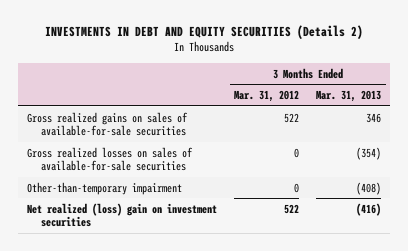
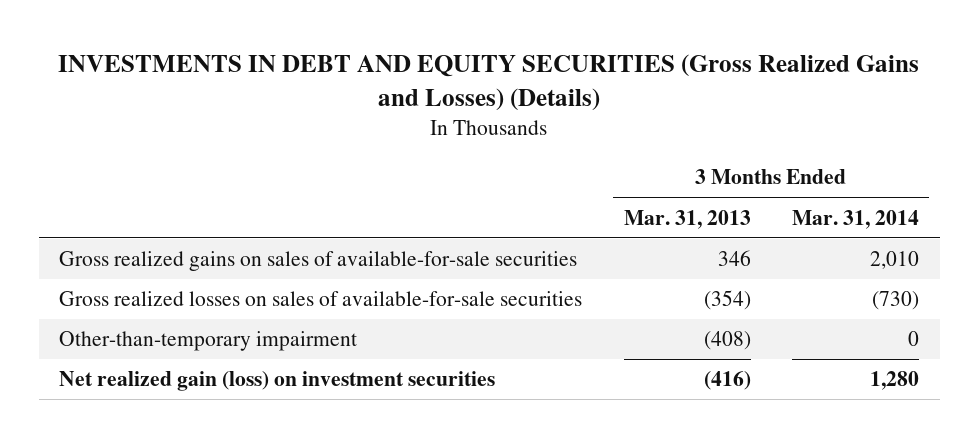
- INVESTMENTS IN DEBT AND EQUITY SECURITIES (Details 2)
+ INVESTMENTS IN DEBT AND EQUITY SECURITIES (Gross Realized Gains and Losses) (Details)
- | 3 Months Ended Mar. 31, 2012 | 3 Months Ended Mar. 31, 2013
+ | 3 Months Ended Mar. 31, 2013 | 3 Months Ended Mar. 31, 2014
- Net realized (loss) gain on investment securities | 522 | (416)
+ Net realized gain (loss) on investment securities | (416) | 1,280

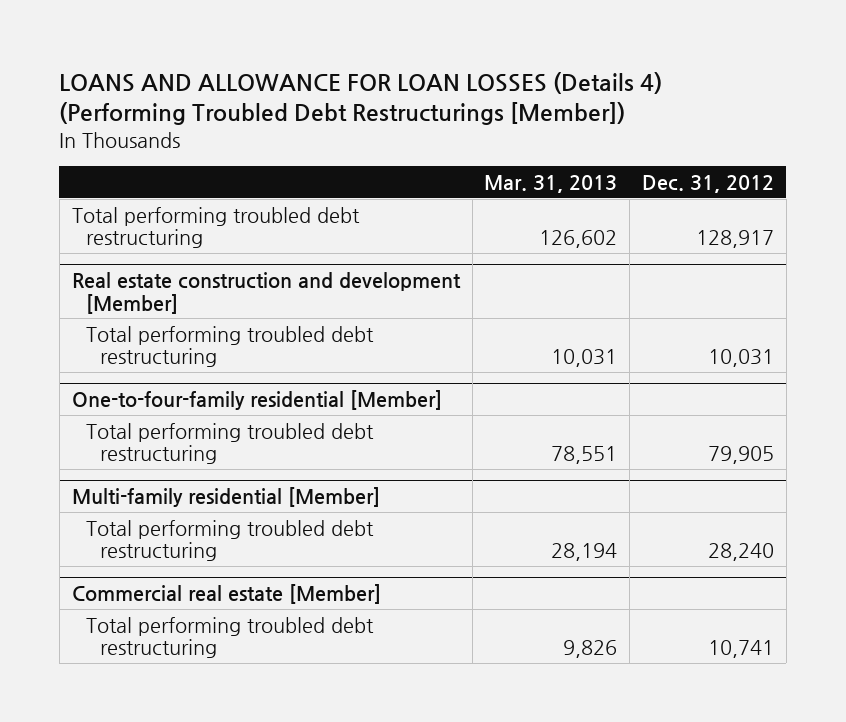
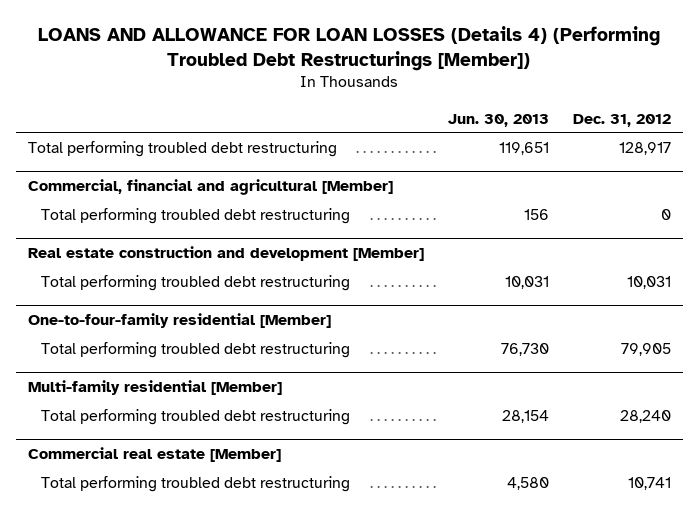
- | Mar. 31, 2013 | Dec. 31, 2012
+ | Jun. 30, 2013 | Dec. 31, 2012
+ Commercial, financial and agricultural [Member]
+ Total performing troubled debt restructuring | 156 | 0

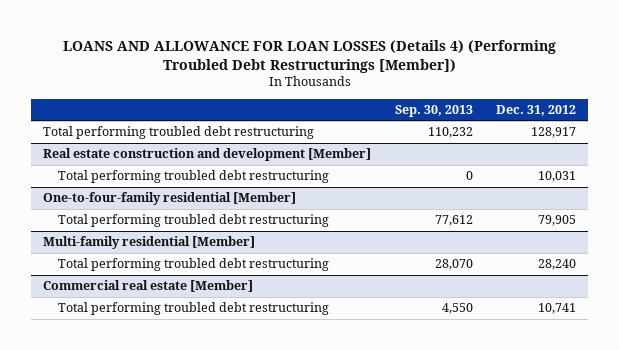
- | Jun. 30, 2013 | Dec. 31, 2012
+ | Sep. 30, 2013 | Dec. 31, 2012
- Commercial, financial and agricultural [Member]
- Total performing troubled debt restructuring | 156 | 0

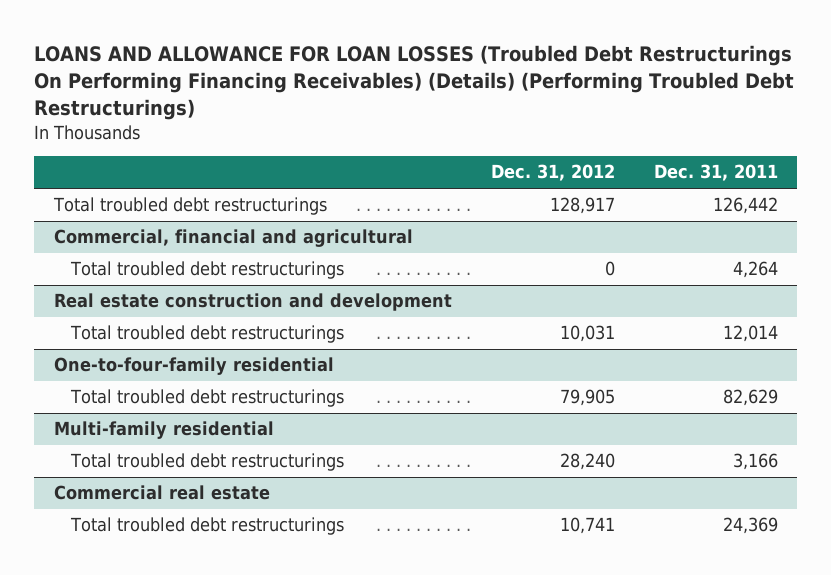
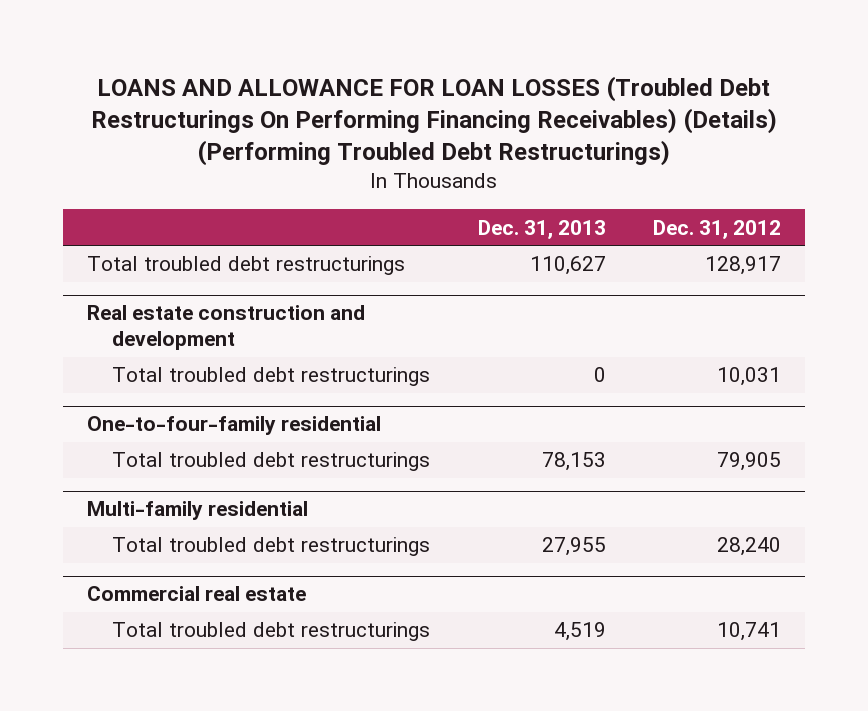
- | Dec. 31, 2012 | Dec. 31, 2011
+ | Dec. 31, 2013 | Dec. 31, 2012
- Commercial, financial and agricultural
- Total troubled debt restructurings | 0 | 4,264

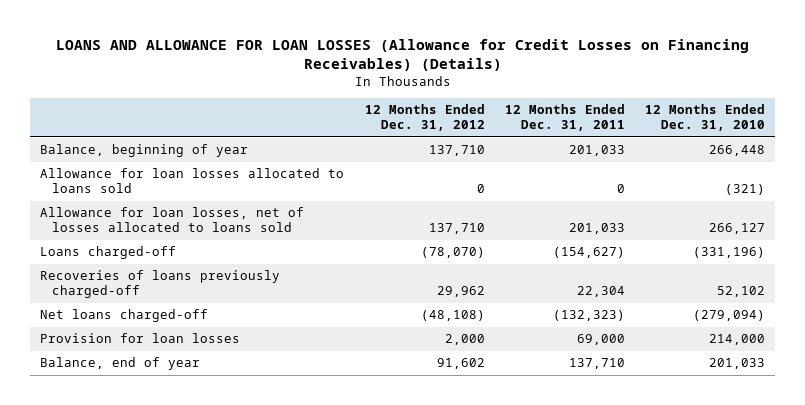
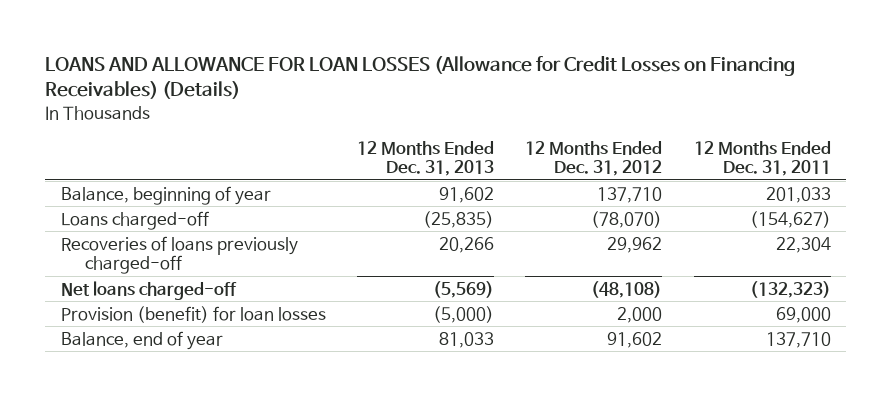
- | 12 Months Ended Dec. 31, 2012 | 12 Months Ended Dec. 31, 2011 | 12 Months Ended Dec. 31, 2010
+ | 12 Months Ended Dec. 31, 2013 | 12 Months Ended Dec. 31, 2012 | 12 Months Ended Dec. 31, 2011
- Allowance for loan losses allocated to loans sold | 0 | 0 | (321)
- Allowance for loan losses, net of losses allocated to loans sold | 137,710 | 201,033 | 266,127
- Provision for loan losses | 2,000 | 69,000 | 214,000
+ Provision (benefit) for loan losses | (5,000) | 2,000 | 69,000

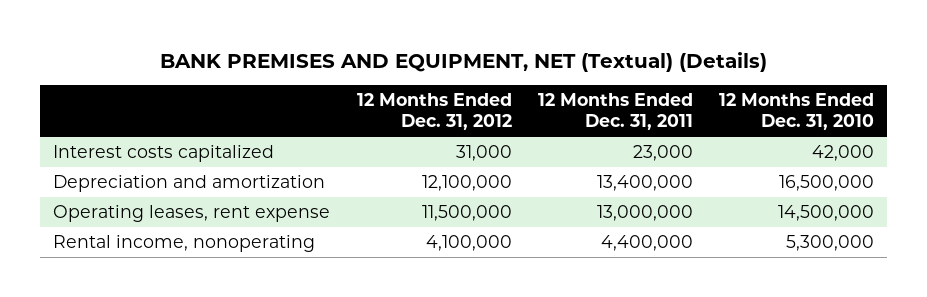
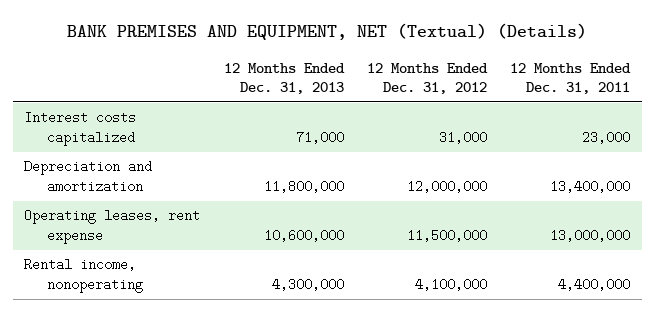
- | 12 Months Ended Dec. 31, 2012 | 12 Months Ended Dec. 31, 2011 | 12 Months Ended Dec. 31, 2010
+ | 12 Months Ended Dec. 31, 2013 | 12 Months Ended Dec. 31, 2012 | 12 Months Ended Dec. 31, 2011
- Depreciation and amortization | 12,100,000 | 13,400,000 | 16,500,000
+ Depreciation and amortization | 11,800,000 | 12,000,000 | 13,400,000

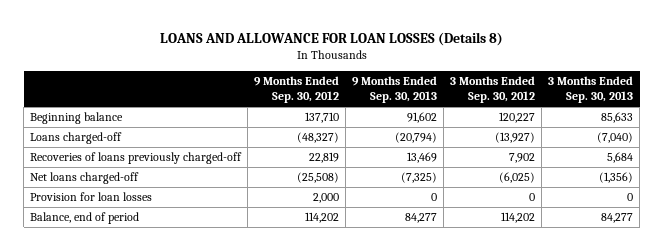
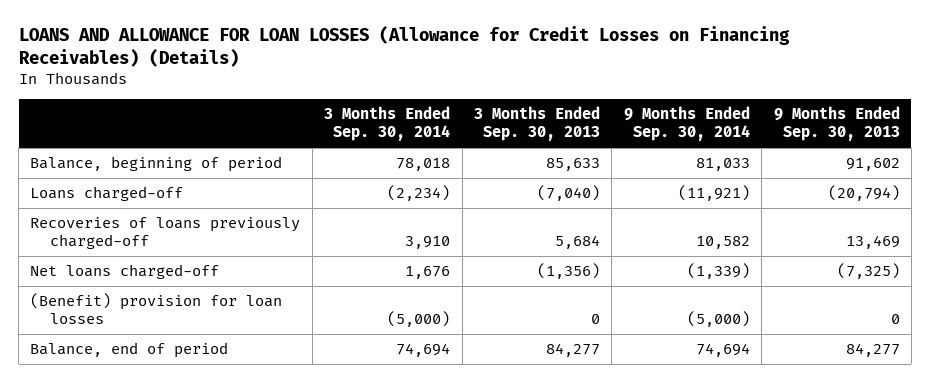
- LOANS AND ALLOWANCE FOR LOAN LOSSES (Details 8)
+ LOANS AND ALLOWANCE FOR LOAN LOSSES (Allowance for Credit Losses on Financing Receivables) (Details)
- | 9 Months Ended Sep. 30, 2012 | 9 Months Ended Sep. 30, 2013 | 3 Months Ended Sep. 30, 2012 | 3 Months Ended Sep. 30, 2013
+ | 3 Months Ended Sep. 30, 2014 | 3 Months Ended Sep. 30, 2013 | 9 Months Ended Sep. 30, 2014 | 9 Months Ended Sep. 30, 2013
- Beginning balance | 137,710 | 91,602 | 120,227 | 85,633
+ Balance, beginning of period | 78,018 | 85,633 | 81,033 | 91,602
- Provision for loan losses | 2,000 | 0 | 0 | 0
+ (Benefit) provision for loan losses | (5,000) | 0 | (5,000) | 0

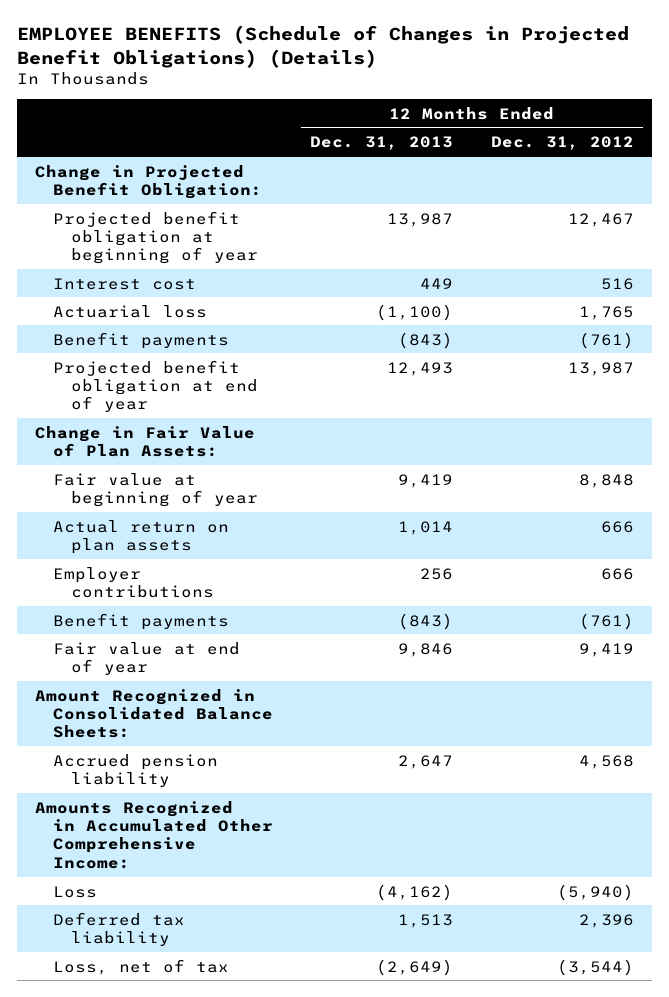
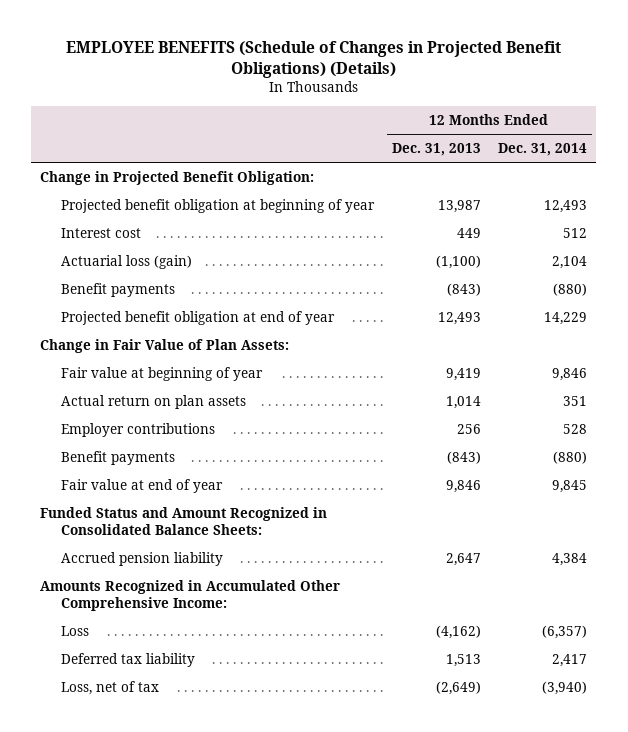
- | 12 Months Ended Dec. 31, 2013 | 12 Months Ended Dec. 31, 2012
+ | 12 Months Ended Dec. 31, 2013 | 12 Months Ended Dec. 31, 2014
- Actuarial loss | (1,100) | 1,765
+ Actuarial loss (gain) | (1,100) | 2,104
- Amount Recognized in Consolidated Balance Sheets:
+ Funded Status and Amount Recognized in Consolidated Balance Sheets:

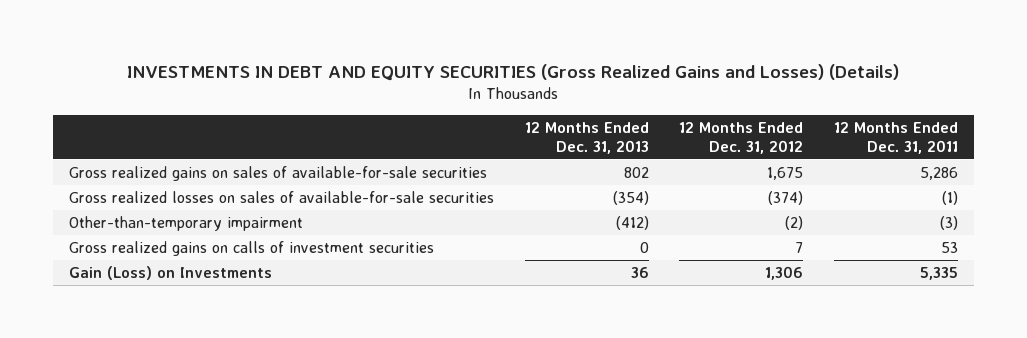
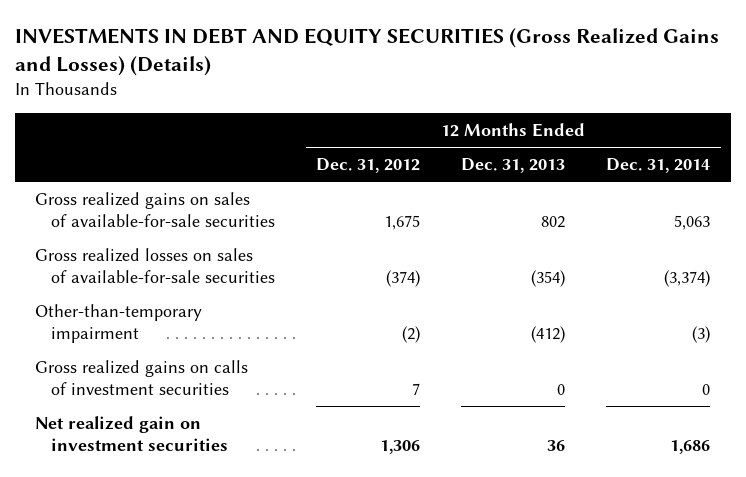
- | 12 Months Ended Dec. 31, 2013 | 12 Months Ended Dec. 31, 2012 | 12 Months Ended Dec. 31, 2011
+ | 12 Months Ended Dec. 31, 2012 | 12 Months Ended Dec. 31, 2013 | 12 Months Ended Dec. 31, 2014
- Gain (Loss) on Investments | 36 | 1,306 | 5,335
+ Net realized gain on investment securities | 1,306 | 36 | 1,686

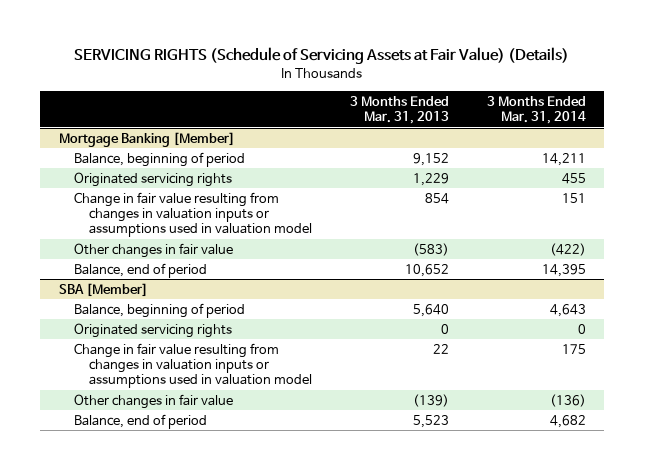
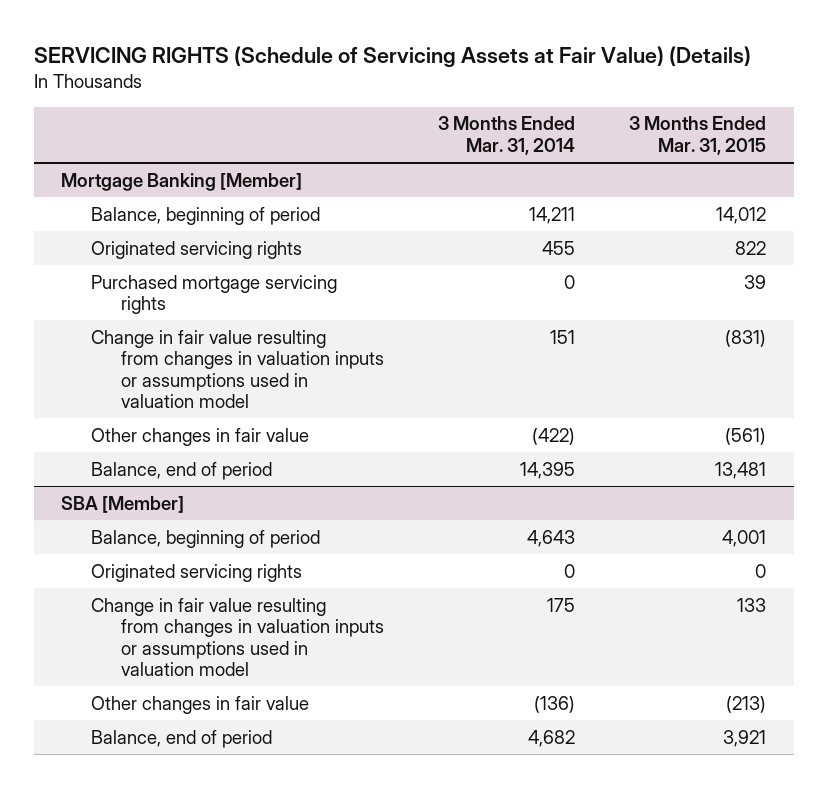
- | 3 Months Ended Mar. 31, 2013 | 3 Months Ended Mar. 31, 2014
+ | 3 Months Ended Mar. 31, 2014 | 3 Months Ended Mar. 31, 2015
@ Mortgage Banking [Member]
+ Purchased mortgage servicing rights | 0 | 39

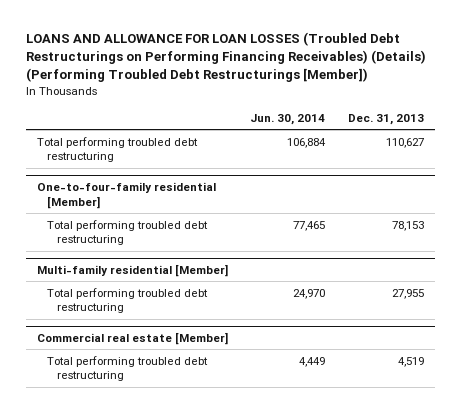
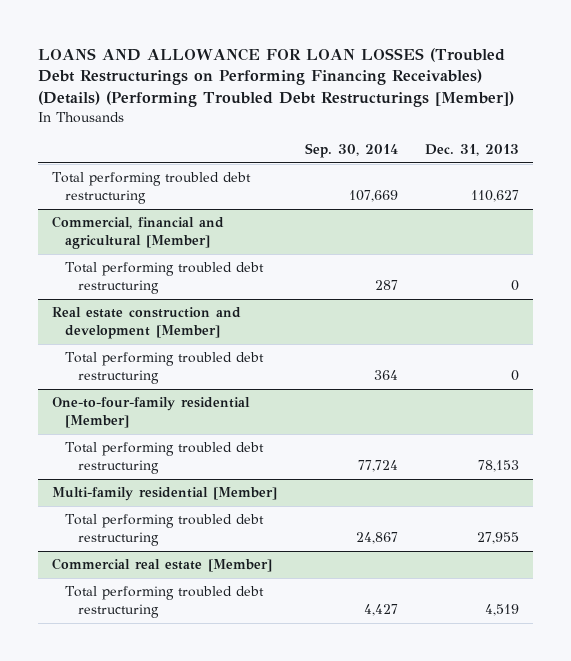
- | Jun. 30, 2014 | Dec. 31, 2013
+ | Sep. 30, 2014 | Dec. 31, 2013
+ Commercial, financial and agricultural [Member]
+ Total performing troubled debt restructuring | 287 | 0
+ Real estate construction and development [Member]
+ Total performing troubled debt restructuring | 364 | 0

